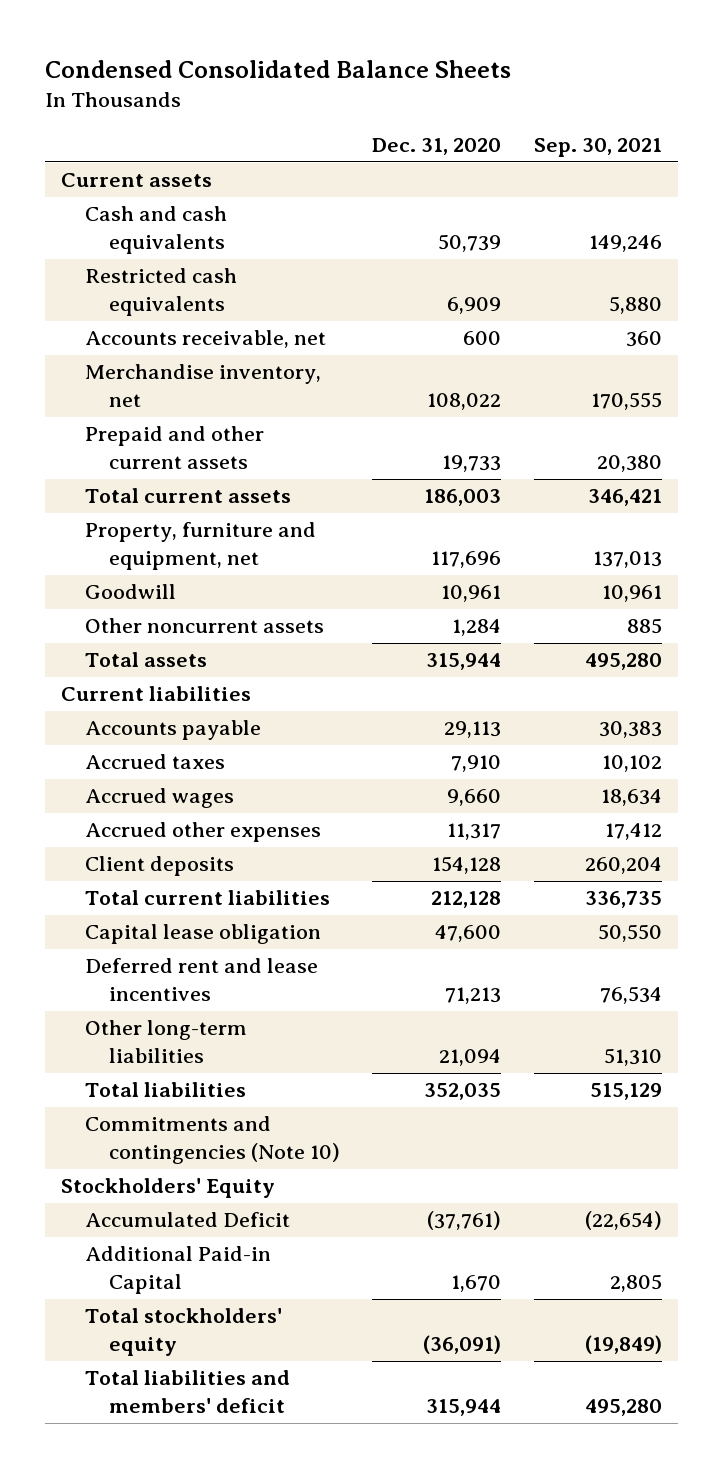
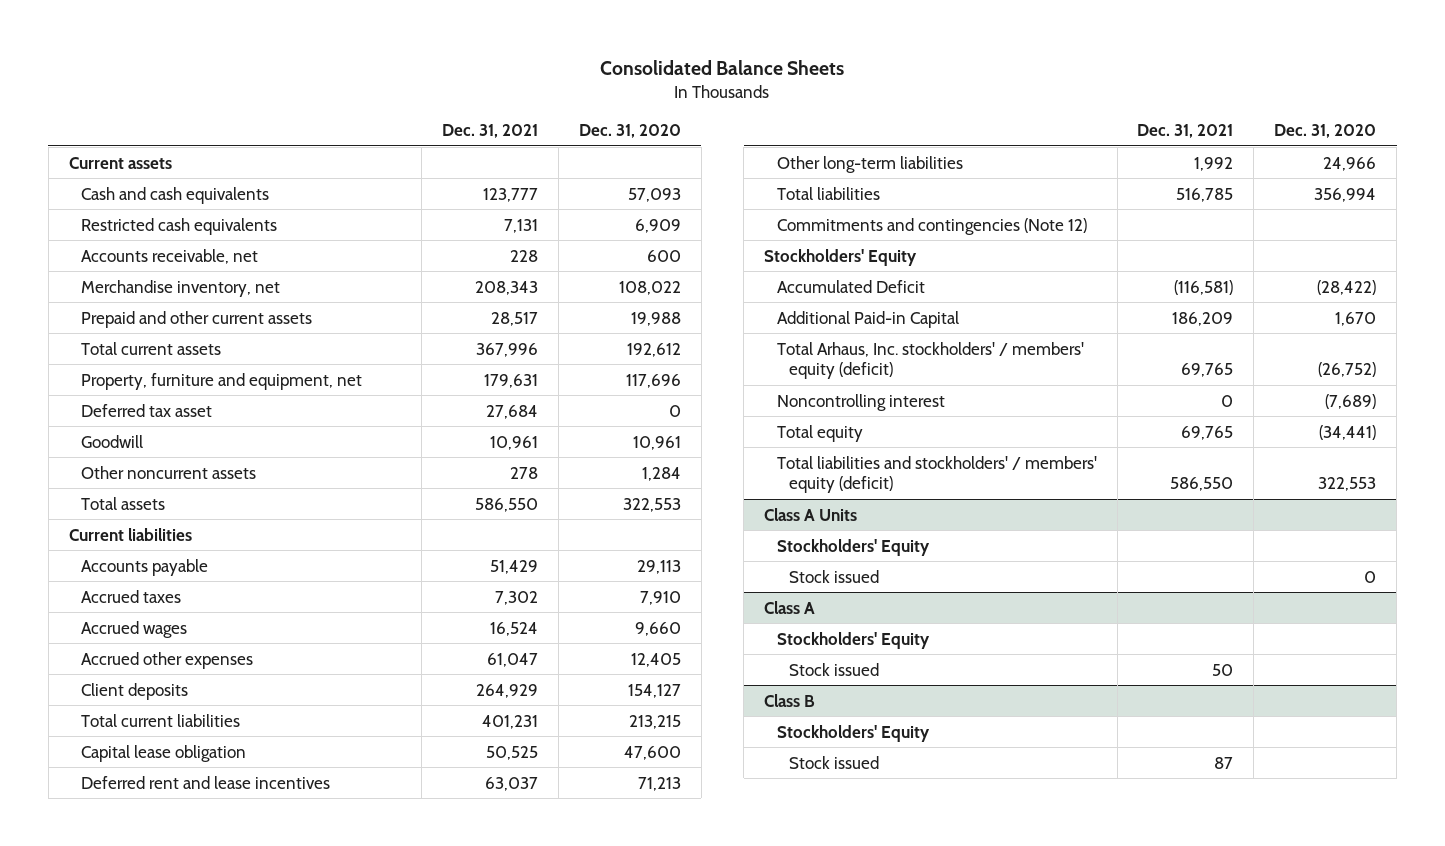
- Condensed Consolidated Balance Sheets
+ Consolidated Balance Sheets
- | Dec. 31, 2020 | Sep. 30, 2021
+ | Dec. 31, 2021 | Dec. 31, 2020
- Cash and cash equivalents | 50,739 | 149,246
+ Cash and cash equivalents | 123,777 | 57,093
- Prepaid and other current assets | 19,733 | 20,380
- Total current assets | 186,003 | 346,421
+ Prepaid and other current assets | 28,517 | 19,988
+ Total current assets | 367,996 | 192,612
+ Deferred tax asset | 27,684 | 0
- Total assets | 315,944 | 495,280
+ Total assets | 586,550 | 322,553
- Accrued other expenses | 11,317 | 17,412
- Client deposits | 154,128 | 260,204
- Total current liabilities | 212,128 | 336,735
+ Accrued other expenses | 61,047 | 12,405
+ Client deposits | 264,929 | 154,127
+ Total current liabilities | 401,231 | 213,215
- Other long-term liabilities | 21,094 | 51,310
- Total liabilities | 352,035 | 515,129
- Commitments and contingencies (Note 10)
+ Other long-term liabilities | 1,992 | 24,966
+ Total liabilities | 516,785 | 356,994
+ Commitments and contingencies (Note 12)
- Accumulated Deficit | (37,761) | (22,654)
+ Accumulated Deficit | (116,581) | (28,422)
- Total stockholders' equity | (36,091) | (19,849)
- Total liabilities and members' deficit | 315,944 | 495,280
+ Total Arhaus, Inc. stockholders' / members' equity (deficit) | 69,765 | (26,752)
+ Noncontrolling interest | 0 | (7,689)
+ Total equity | 69,765 | (34,441)
+ Total liabilities and stockholders' / members' equity (deficit) | 586,550 | 322,553
+ Class A Units
+ Stockholders' Equity
+ Stock issued | | 0
+ Class A
+ Stockholders' Equity
+ Stock issued | 50 |
+ Class B
+ Stockholders' Equity
+ Stock issued | 87 |

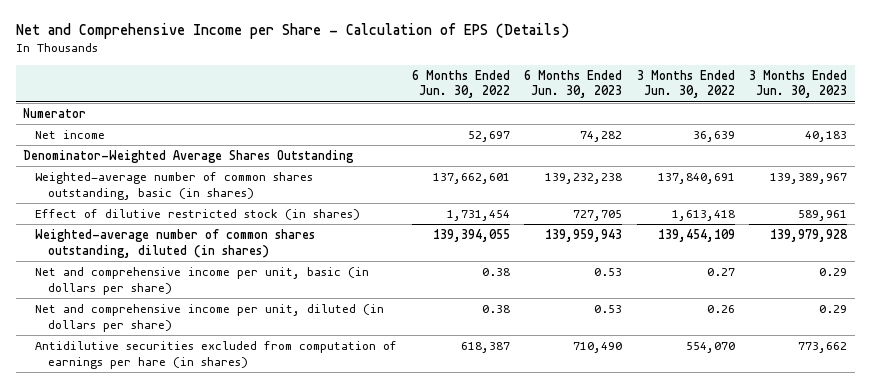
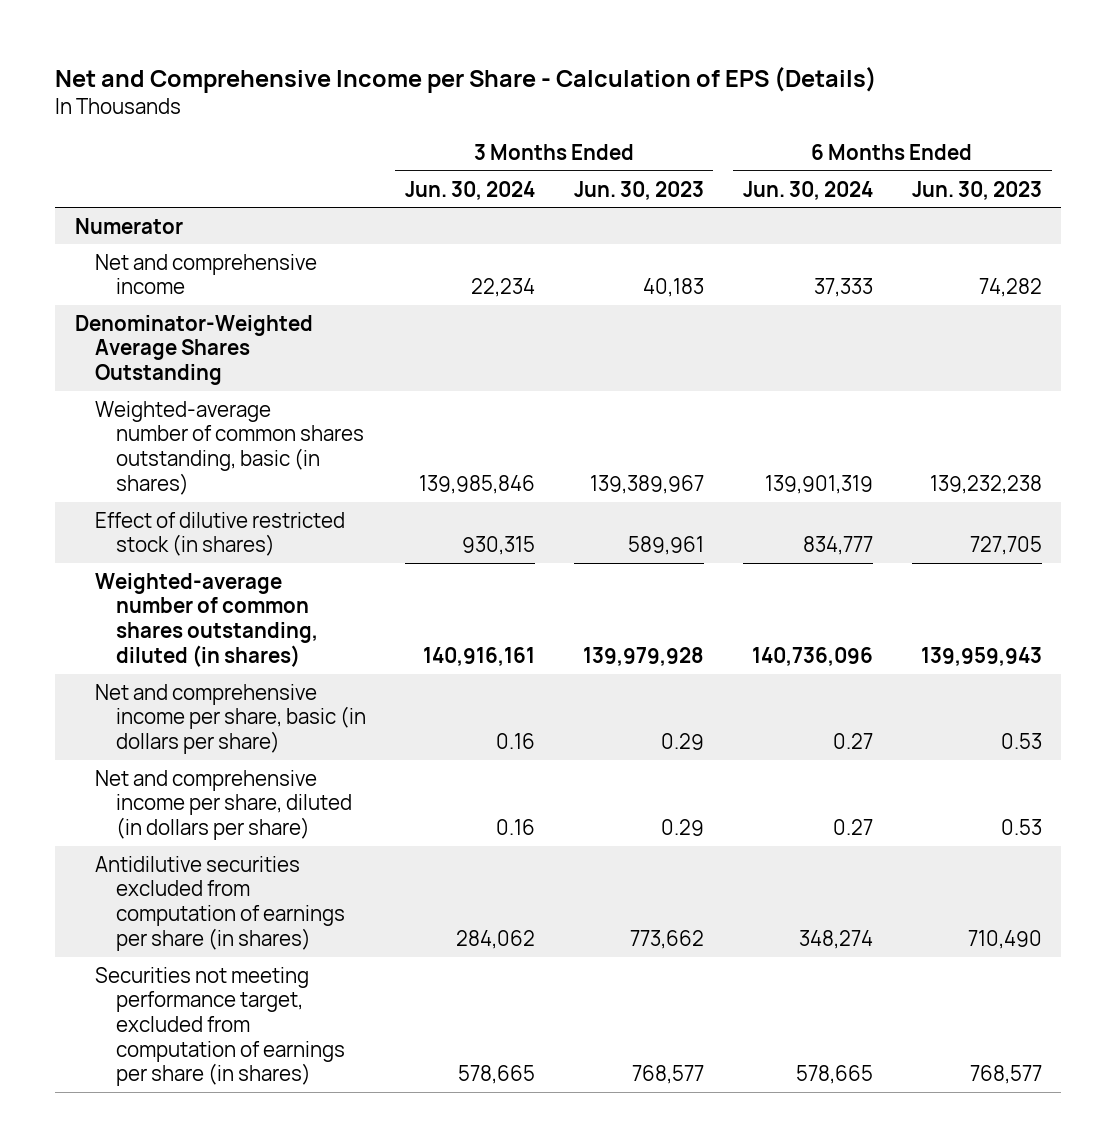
- | 6 Months Ended Jun. 30, 2022 | 6 Months Ended Jun. 30, 2023 | 3 Months Ended Jun. 30, 2022 | 3 Months Ended Jun. 30, 2023
+ | 3 Months Ended Jun. 30, 2024 | 3 Months Ended Jun. 30, 2023 | 6 Months Ended Jun. 30, 2024 | 6 Months Ended Jun. 30, 2023
- Net income | 52,697 | 74,282 | 36,639 | 40,183
+ Net and comprehensive income | 22,234 | 40,183 | 37,333 | 74,282
- Net and comprehensive income per unit, basic (in dollars per share) | 0.38 | 0.53 | 0.27 | 0.29
- Net and comprehensive income per unit, diluted (in dollars per share) | 0.38 | 0.53 | 0.26 | 0.29
- Antidilutive securities excluded from computation of earnings per hare (in shares) | 618,387 | 710,490 | 554,070 | 773,662
+ Net and comprehensive income per share, basic (in dollars per share) | 0.16 | 0.29 | 0.27 | 0.53
+ Net and comprehensive income per share, diluted (in dollars per share) | 0.16 | 0.29 | 0.27 | 0.53
+ Antidilutive securities excluded from computation of earnings per share (in shares) | 284,062 | 773,662 | 348,274 | 710,490
+ Securities not meeting performance target, excluded from computation of earnings per share (in shares) | 578,665 | 768,577 | 578,665 | 768,577

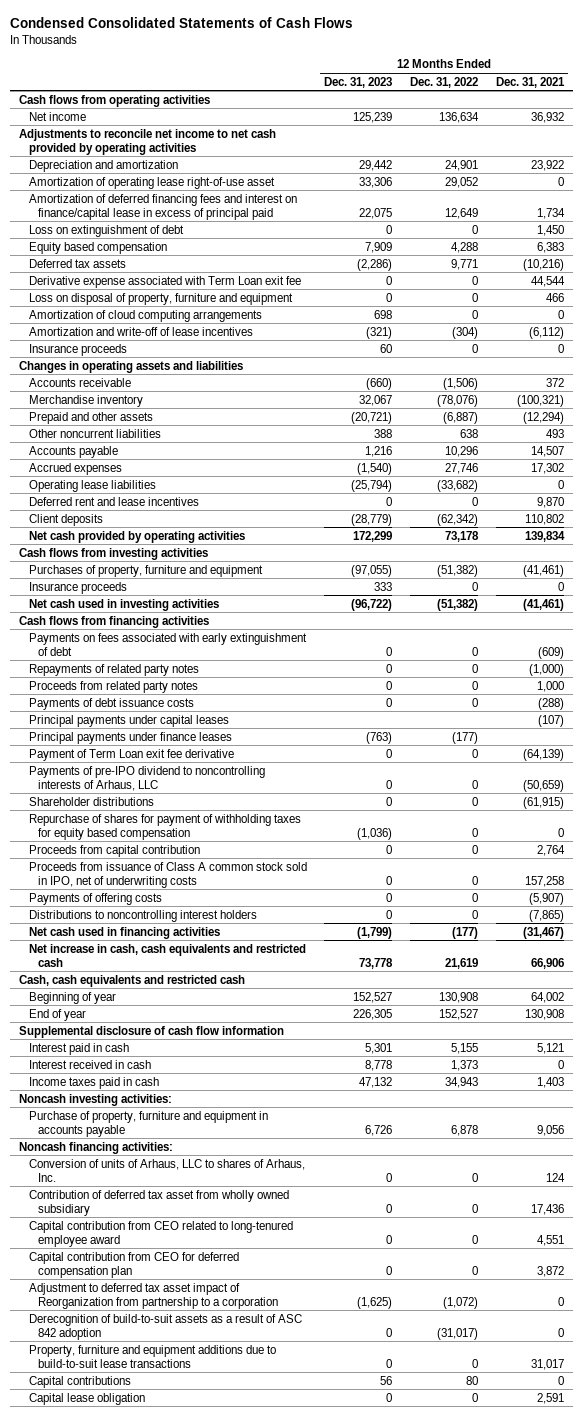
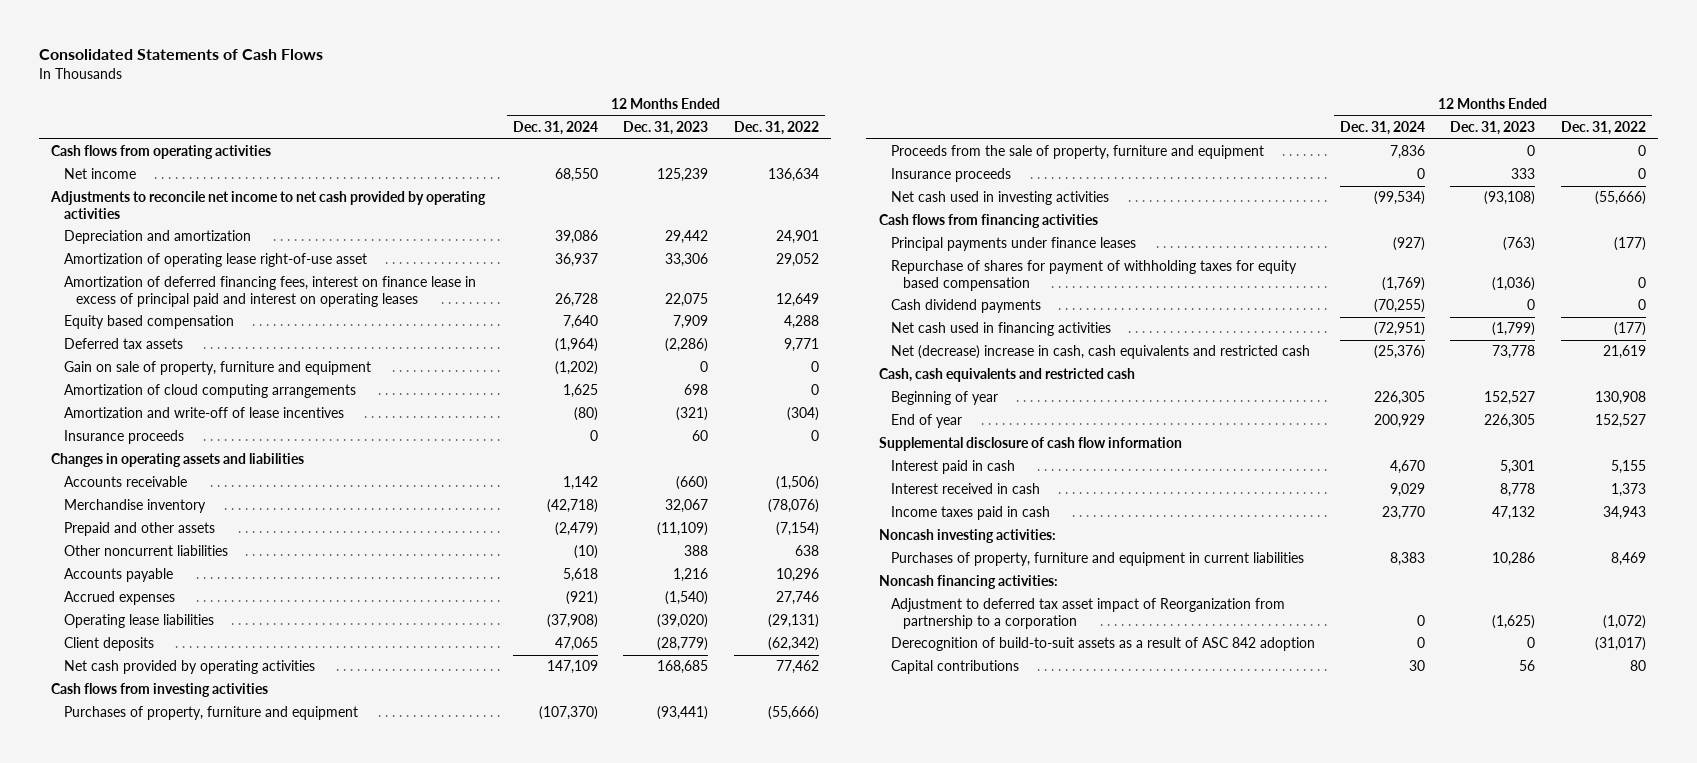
- Condensed Consolidated Statements of Cash Flows
+ Consolidated Statements of Cash Flows
- | 12 Months Ended Dec. 31, 2023 | 12 Months Ended Dec. 31, 2022 | 12 Months Ended Dec. 31, 2021
+ | 12 Months Ended Dec. 31, 2024 | 12 Months Ended Dec. 31, 2023 | 12 Months Ended Dec. 31, 2022
- Amortization of deferred financing fees and interest on finance/capital lease in excess of principal paid | 22,075 | 12,649 | 1,734
- Loss on extinguishment of debt | 0 | 0 | 1,450
+ Amortization of deferred financing fees, interest on finance lease in excess of principal paid and interest on operating leases | 26,728 | 22,075 | 12,649
- Derivative expense associated with Term Loan exit fee | 0 | 0 | 44,544
- Loss on disposal of property, furniture and equipment | 0 | 0 | 466
+ Gain on sale of property, furniture and equipment | (1,202) | 0 | 0
- Prepaid and other assets | (20,721) | (6,887) | (12,294)
+ Prepaid and other assets | (2,479) | (11,109) | (7,154)
- Operating lease liabilities | (25,794) | (33,682) | 0
- Deferred rent and lease incentives | 0 | 0 | 9,870
+ Operating lease liabilities | (37,908) | (39,020) | (29,131)
- Net cash provided by operating activities | 172,299 | 73,178 | 139,834
+ Net cash provided by operating activities | 147,109 | 168,685 | 77,462
- Purchases of property, furniture and equipment | (97,055) | (51,382) | (41,461)
+ Purchases of property, furniture and equipment | (107,370) | (93,441) | (55,666)
+ Proceeds from the sale of property, furniture and equipment | 7,836 | 0 | 0
- Net cash used in investing activities | (96,722) | (51,382) | (41,461)
+ Net cash used in investing activities | (99,534) | (93,108) | (55,666)
- Payments on fees associated with early extinguishment of debt | 0 | 0 | (609)
- Repayments of related party notes | 0 | 0 | (1,000)
- Proceeds from related party notes | 0 | 0 | 1,000
- Payments of debt issuance costs | 0 | 0 | (288)
- Principal payments under capital leases | | | (107)
- Payment of Term Loan exit fee derivative | 0 | 0 | (64,139)
- Payments of pre-IPO dividend to noncontrolling interests of Arhaus, LLC | 0 | 0 | (50,659)
- Shareholder distributions | 0 | 0 | (61,915)
- Proceeds from capital contribution | 0 | 0 | 2,764
- Proceeds from issuance of Class A common stock sold in IPO, net of underwriting costs | 0 | 0 | 157,258
- Payments of offering costs | 0 | 0 | (5,907)
- Distributions to noncontrolling interest holders | 0 | 0 | (7,865)
+ Cash dividend payments | (70,255) | 0 | 0
- Net increase in cash, cash equivalents and restricted cash | 73,778 | 21,619 | 66,906
+ Net (decrease) increase in cash, cash equivalents and restricted cash | (25,376) | 73,778 | 21,619
- Purchase of property, furniture and equipment in accounts payable | 6,726 | 6,878 | 9,056
+ Purchases of property, furniture and equipment in current liabilities | 8,383 | 10,286 | 8,469
- Conversion of units of Arhaus, LLC to shares of Arhaus, Inc. | 0 | 0 | 124
- Contribution of deferred tax asset from wholly owned subsidiary | 0 | 0 | 17,436
- Capital contribution from CEO related to long-tenured employee award | 0 | 0 | 4,551
- Capital contribution from CEO for deferred compensation plan | 0 | 0 | 3,872
- Property, furniture and equipment additions due to build-to-suit lease transactions | 0 | 0 | 31,017
- Capital lease obligation | 0 | 0 | 2,591

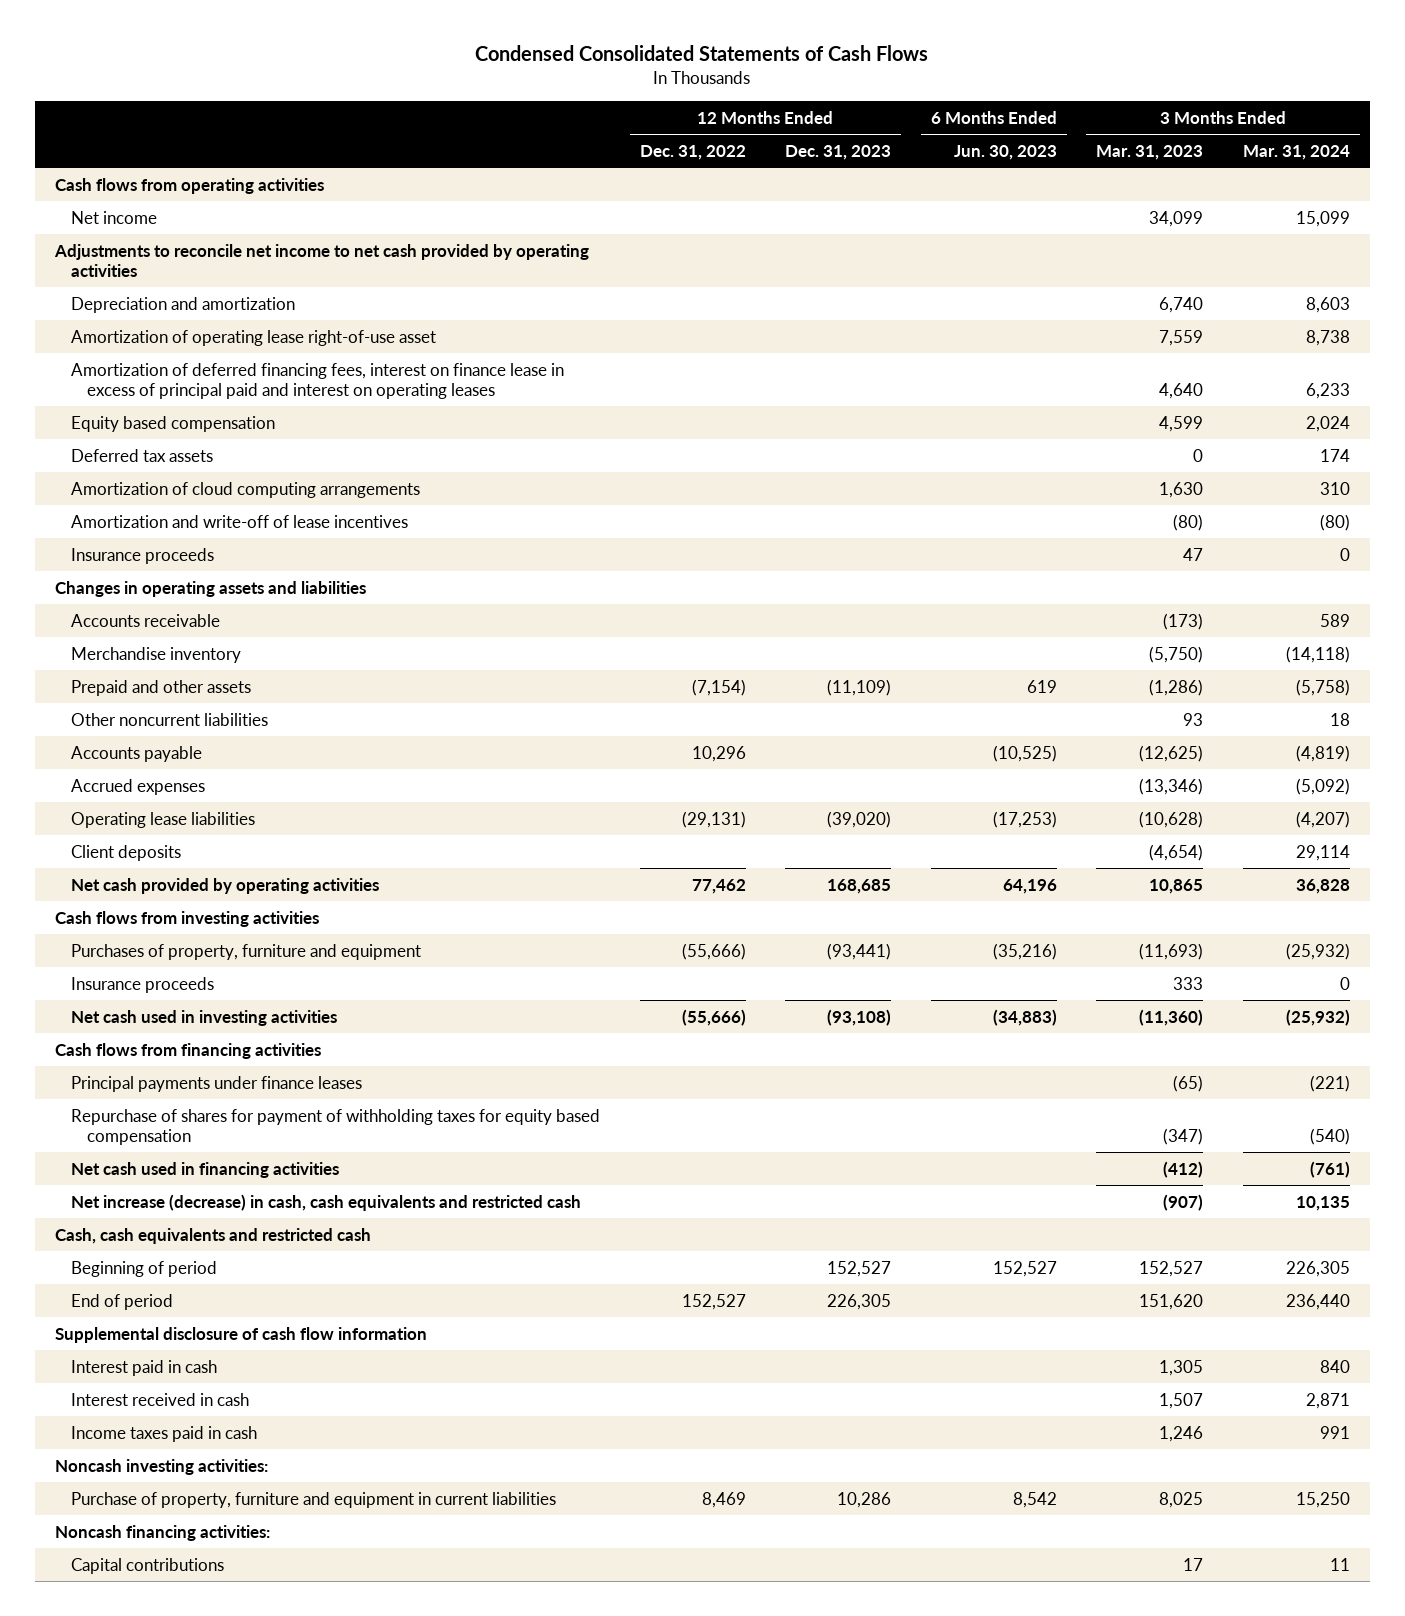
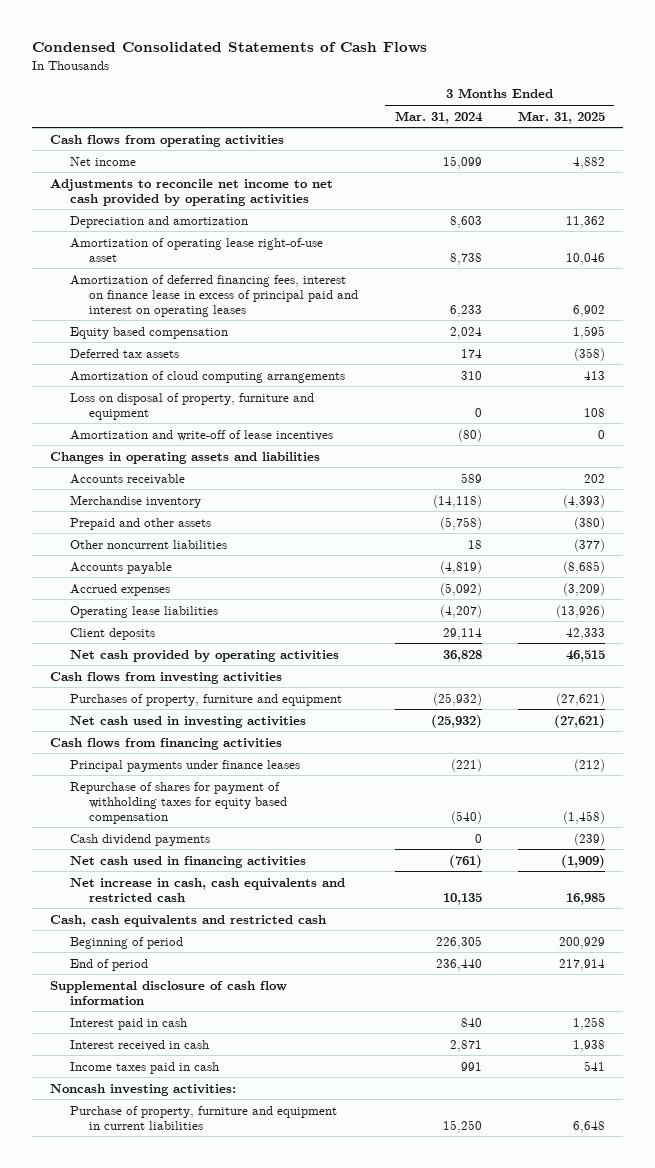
- | 12 Months Ended Dec. 31, 2022 | 12 Months Ended Dec. 31, 2023 | 6 Months Ended Jun. 30, 2023 | 3 Months Ended Mar. 31, 2023 | 3 Months Ended Mar. 31, 2024
+ | 3 Months Ended Mar. 31, 2024 | 3 Months Ended Mar. 31, 2025
+ Loss on disposal of property, furniture and equipment | 0 | 108
- Insurance proceeds | | | | 47 | 0
- Insurance proceeds | | | | 333 | 0
+ Cash dividend payments | 0 | (239)
- Net increase (decrease) in cash, cash equivalents and restricted cash | | | | (907) | 10,135
+ Net increase in cash, cash equivalents and restricted cash | 10,135 | 16,985
- Noncash financing activities:
- Capital contributions | | | | 17 | 11

